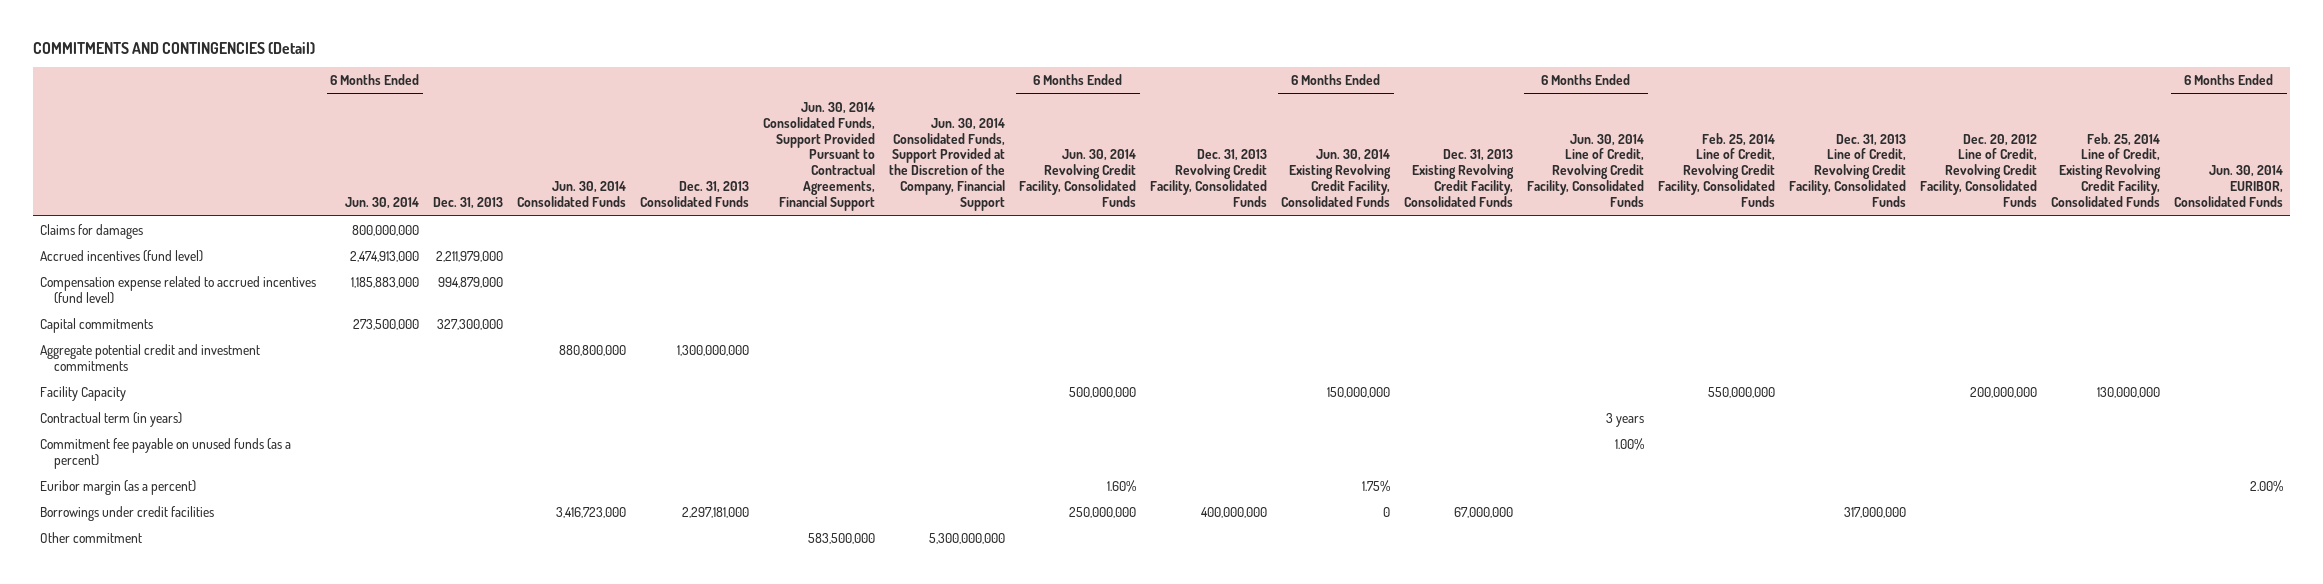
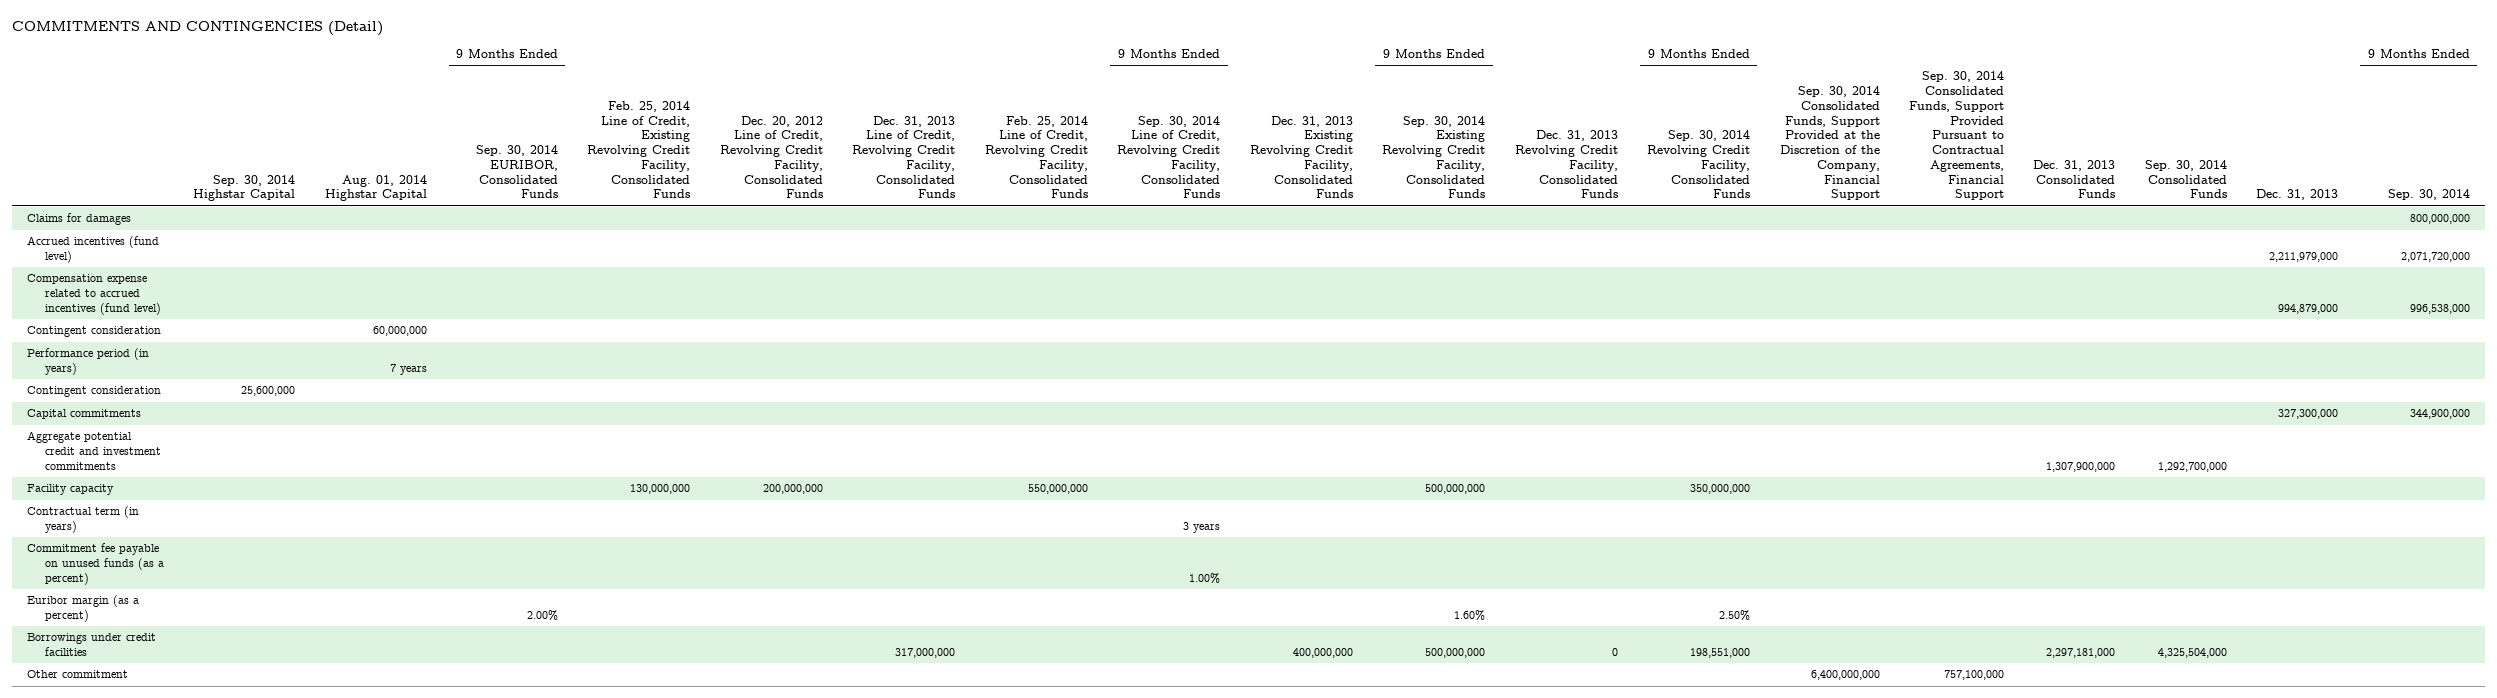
- | 6 Months Ended Jun. 30, 2014 | Dec. 31, 2013 | Jun. 30, 2014 Consolidated Funds | Dec. 31, 2013 Consolidated Funds | Jun. 30, 2014 Consolidated Funds, Support Provided Pursuant to Contractual Agreements, Financial Support | Jun. 30, 2014 Consolidated Funds, Support Provided at the Discretion of the Company, Financial Support | 6 Months Ended Jun. 30, 2014 Revolving Credit Facility, Consolidated Funds | Dec. 31, 2013 Revolving Credit Facility, Consolidated Funds | 6 Months Ended Jun. 30, 2014 Existing Revolving Credit Facility, Consolidated Funds | Dec. 31, 2013 Existing Revolving Credit Facility, Consolidated Funds | 6 Months Ended Jun. 30, 2014 Line of Credit, Revolving Credit Facility, Consolidated Funds | Feb. 25, 2014 Line of Credit, Revolving Credit Facility, Consolidated Funds | Dec. 31, 2013 Line of Credit, Revolving Credit Facility, Consolidated Funds | Dec. 20, 2012 Line of Credit, Revolving Credit Facility, Consolidated Funds | Feb. 25, 2014 Line of Credit, Existing Revolving Credit Facility, Consolidated Funds | 6 Months Ended Jun. 30, 2014 EURIBOR, Consolidated Funds
+ | Sep. 30, 2014 Highstar Capital | Aug. 01, 2014 Highstar Capital | 9 Months Ended Sep. 30, 2014 EURIBOR, Consolidated Funds | Feb. 25, 2014 Line of Credit, Existing Revolving Credit Facility, Consolidated Funds | Dec. 20, 2012 Line of Credit, Revolving Credit Facility, Consolidated Funds | Dec. 31, 2013 Line of Credit, Revolving Credit Facility, Consolidated Funds | Feb. 25, 2014 Line of Credit, Revolving Credit Facility, Consolidated Funds | 9 Months Ended Sep. 30, 2014 Line of Credit, Revolving Credit Facility, Consolidated Funds | Dec. 31, 2013 Existing Revolving Credit Facility, Consolidated Funds | 9 Months Ended Sep. 30, 2014 Existing Revolving Credit Facility, Consolidated Funds | Dec. 31, 2013 Revolving Credit Facility, Consolidated Funds | 9 Months Ended Sep. 30, 2014 Revolving Credit Facility, Consolidated Funds | Sep. 30, 2014 Consolidated Funds, Support Provided at the Discretion of the Company, Financial Support | Sep. 30, 2014 Consolidated Funds, Support Provided Pursuant to Contractual Agreements, Financial Support | Dec. 31, 2013 Consolidated Funds | Sep. 30, 2014 Consolidated Funds | Dec. 31, 2013 | 9 Months Ended Sep. 30, 2014
+ Contingent consideration | | 60,000,000 | | | | | | | | | | | | | | | |
+ Performance period (in years) | | 7 years | | | | | | | | | | | | | | | |
+ Contingent consideration | 25,600,000 | | | | | | | | | | | | | | | | |
- Aggregate potential credit and investment commitments | | | 880,800,000 | 1,300,000,000 | | | | | | | | | | | |
- Facility Capacity | | | | | | | 500,000,000 | | 150,000,000 | | | 550,000,000 | | 200,000,000 | 130,000,000 |
+ Aggregate potential credit and investment commitments | | | | | | | | | | | | | | | 1,307,900,000 | 1,292,700,000 | |
+ Facility capacity | | | | 130,000,000 | 200,000,000 | | 550,000,000 | | | 500,000,000 | | 350,000,000 | | | | | |
- Borrowings under credit facilities | | | 3,416,723,000 | 2,297,181,000 | | | 250,000,000 | 400,000,000 | 0 | 67,000,000 | | | 317,000,000 | | |
+ Borrowings under credit facilities | | | | | | 317,000,000 | | | 400,000,000 | 500,000,000 | 0 | 198,551,000 | | | 2,297,181,000 | 4,325,504,000 | |

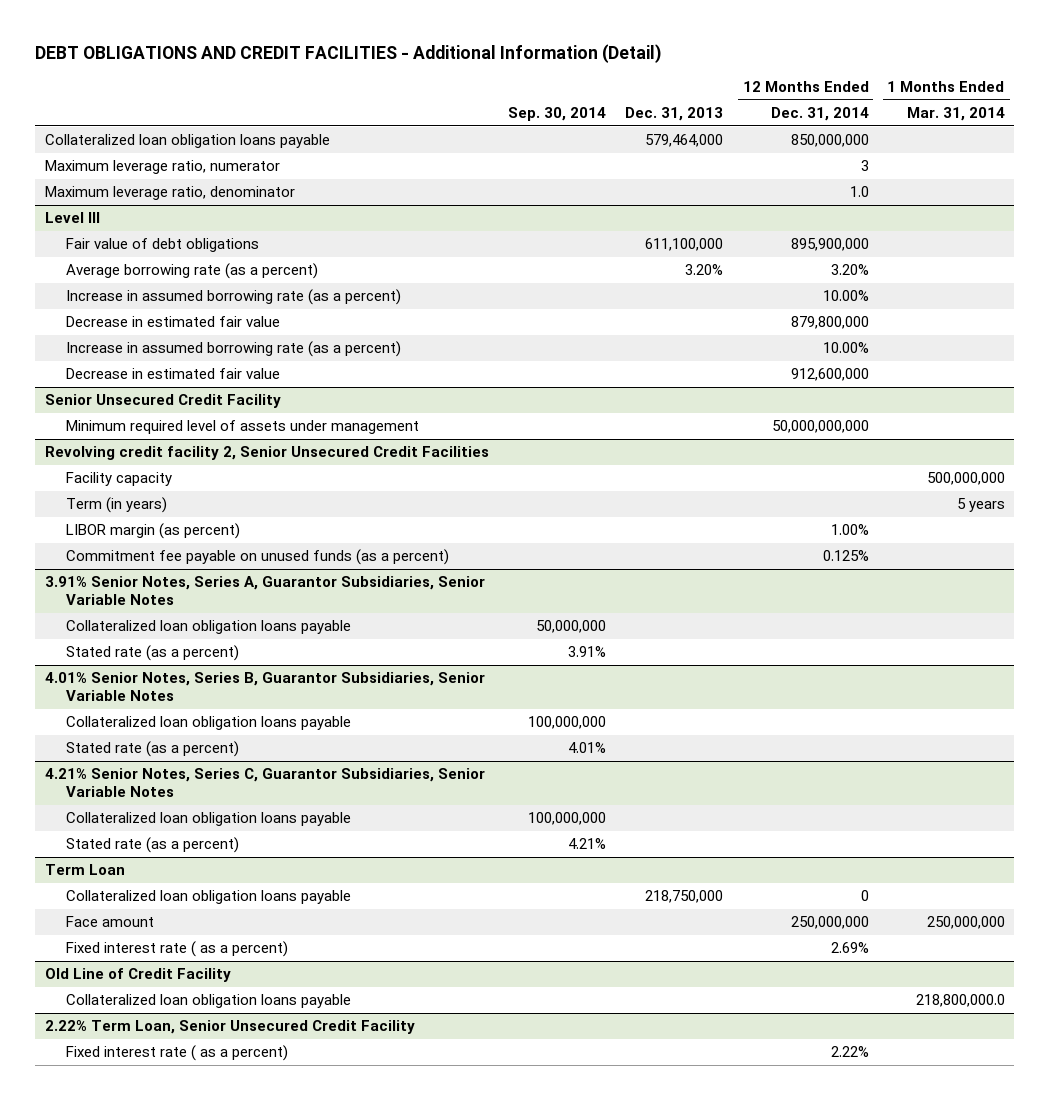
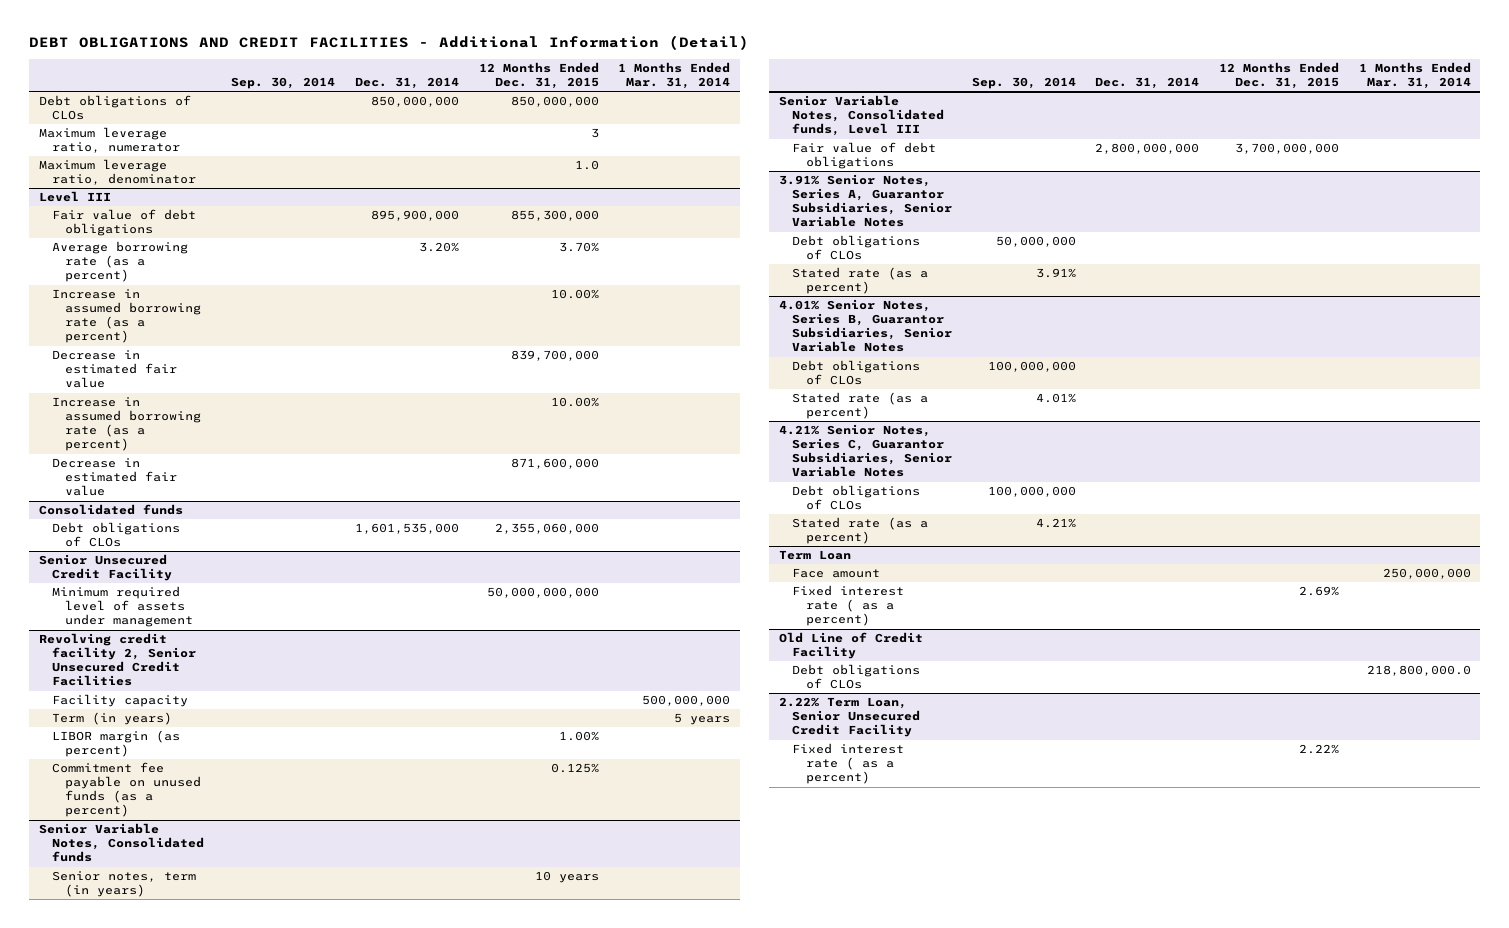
- | Sep. 30, 2014 | Dec. 31, 2013 | 12 Months Ended Dec. 31, 2014 | 1 Months Ended Mar. 31, 2014
+ | Sep. 30, 2014 | Dec. 31, 2014 | 12 Months Ended Dec. 31, 2015 | 1 Months Ended Mar. 31, 2014
- Collateralized loan obligation loans payable | | 579,464,000 | 850,000,000 |
+ Debt obligations of CLOs | | 850,000,000 | 850,000,000 |
+ Consolidated funds
+ Debt obligations of CLOs | | 1,601,535,000 | 2,355,060,000 |
+ Senior Variable Notes, Consolidated funds
+ Senior notes, term (in years) | | | 10 years |
+ Senior Variable Notes, Consolidated funds, Level III
+ Fair value of debt obligations | | 2,800,000,000 | 3,700,000,000 |
@ 3.91% Senior Notes, Series A, Guarantor Subsidiaries, Senior Variable Notes
- Collateralized loan obligation loans payable | 50,000,000 | | |
+ Debt obligations of CLOs | 50,000,000 | | |
@ 4.01% Senior Notes, Series B, Guarantor Subsidiaries, Senior Variable Notes
- Collateralized loan obligation loans payable | 100,000,000 | | |
+ Debt obligations of CLOs | 100,000,000 | | |
@ 4.21% Senior Notes, Series C, Guarantor Subsidiaries, Senior Variable Notes
- Collateralized loan obligation loans payable | 100,000,000 | | |
+ Debt obligations of CLOs | 100,000,000 | | |
@ Term Loan
- Collateralized loan obligation loans payable | | 218,750,000 | 0 |
@ Old Line of Credit Facility
- Collateralized loan obligation loans payable | | | | 218,800,000.0
+ Debt obligations of CLOs | | | | 218,800,000.0

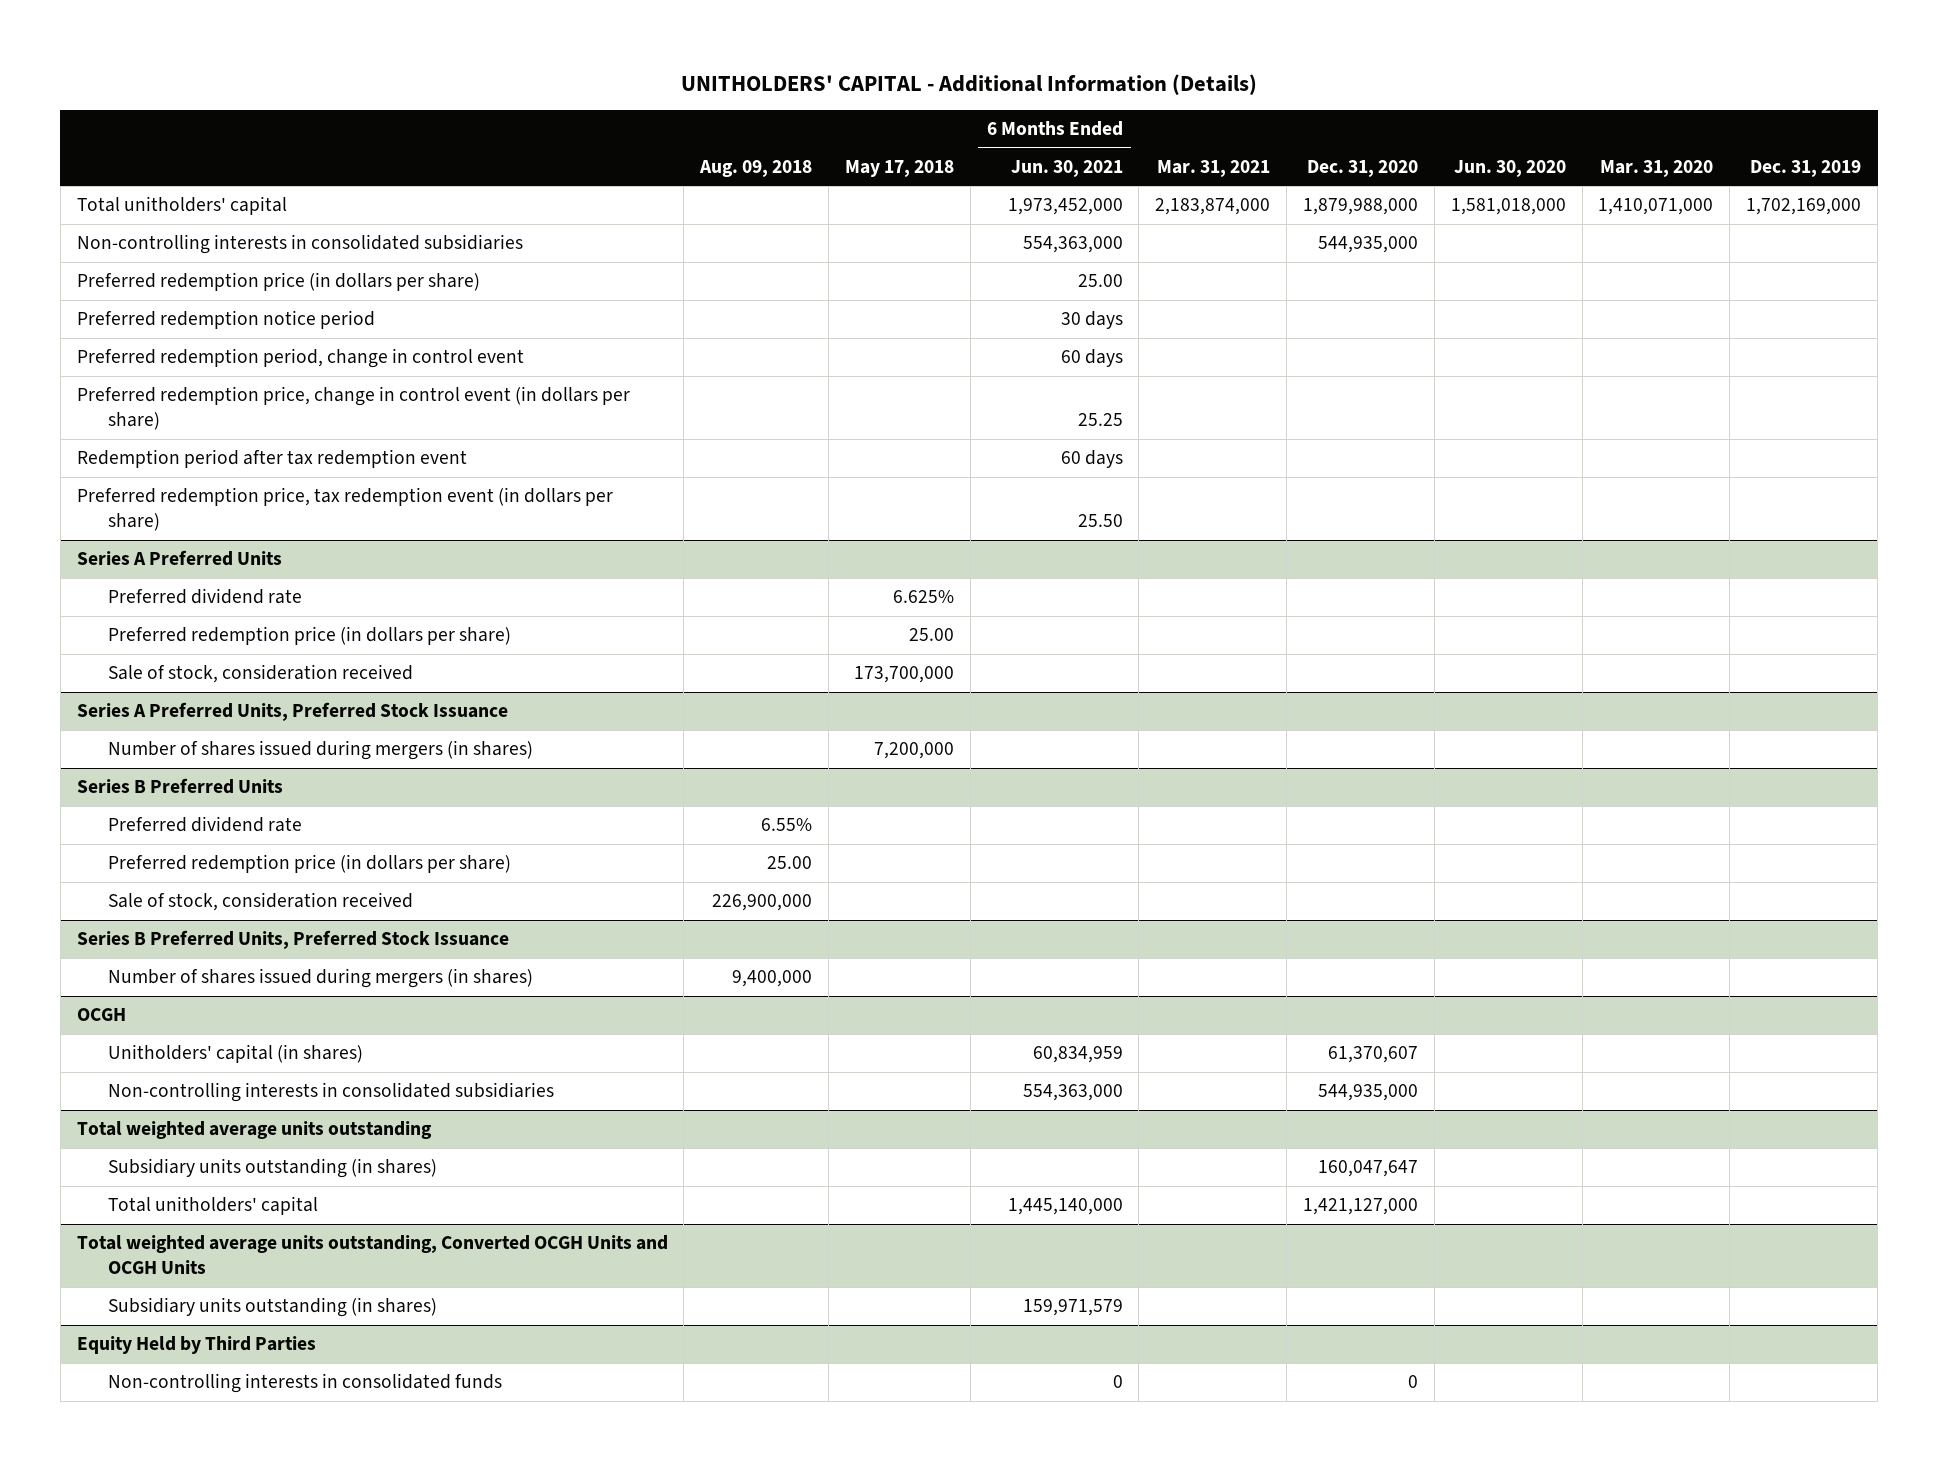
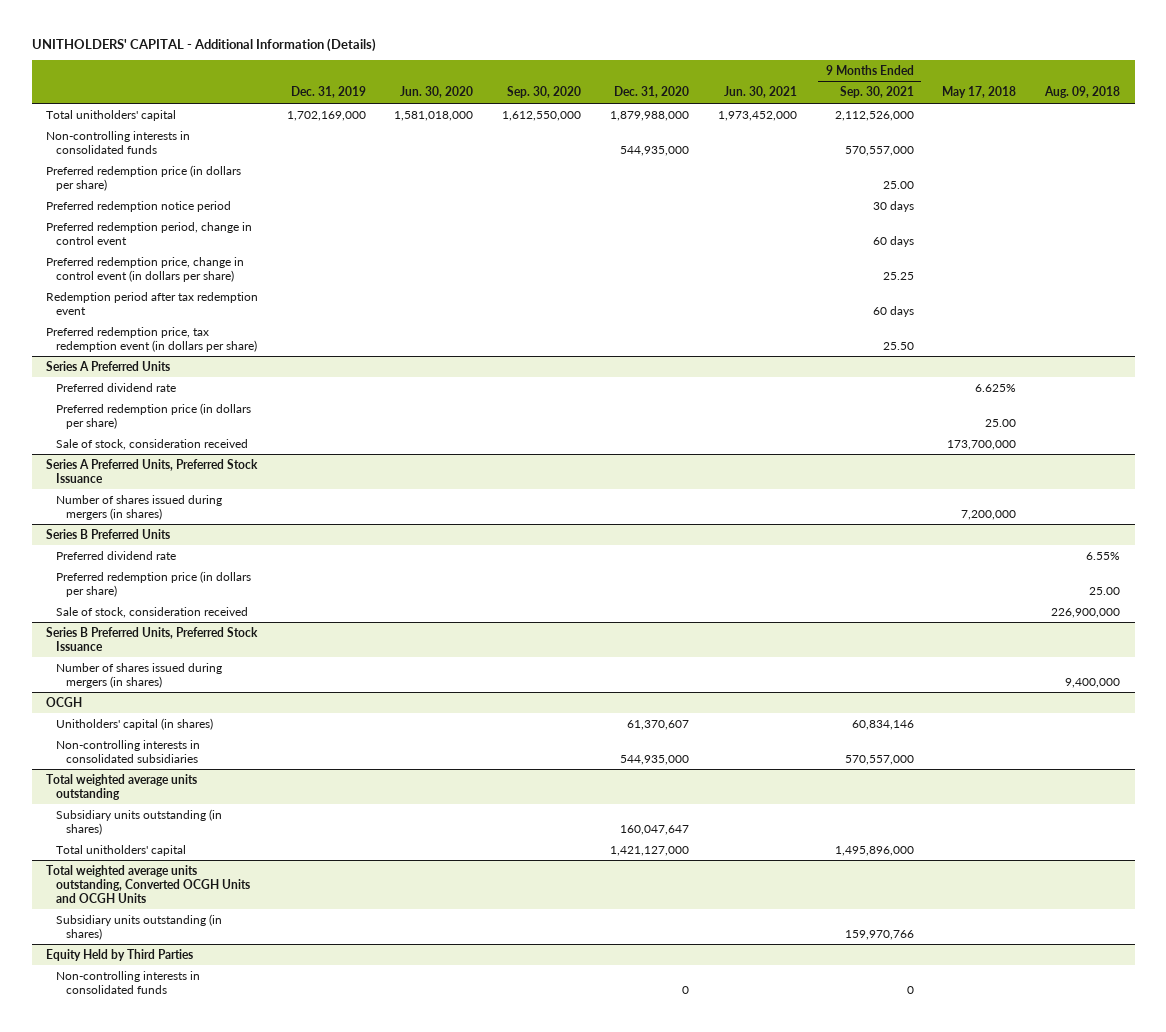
- | Aug. 09, 2018 | May 17, 2018 | 6 Months Ended Jun. 30, 2021 | Mar. 31, 2021 | Dec. 31, 2020 | Jun. 30, 2020 | Mar. 31, 2020 | Dec. 31, 2019
+ | Dec. 31, 2019 | Jun. 30, 2020 | Sep. 30, 2020 | Dec. 31, 2020 | Jun. 30, 2021 | 9 Months Ended Sep. 30, 2021 | May 17, 2018 | Aug. 09, 2018
- Non-controlling interests in consolidated subsidiaries | | | 554,363,000 | | 544,935,000 | | |
+ Non-controlling interests in consolidated funds | | | | 544,935,000 | | 570,557,000 | |

